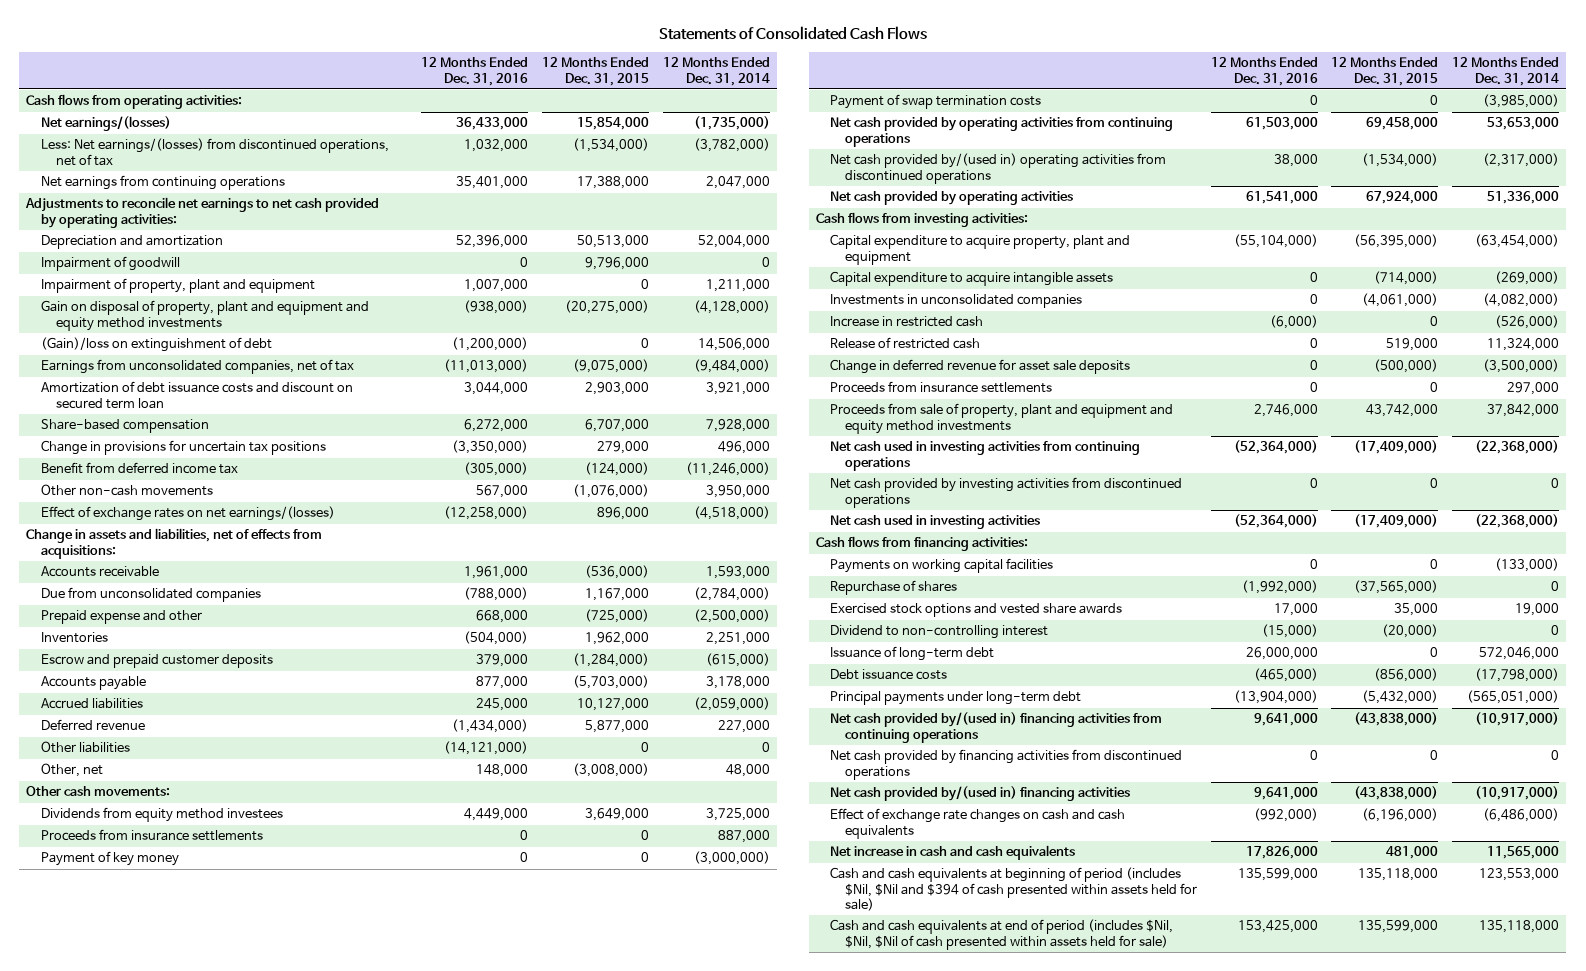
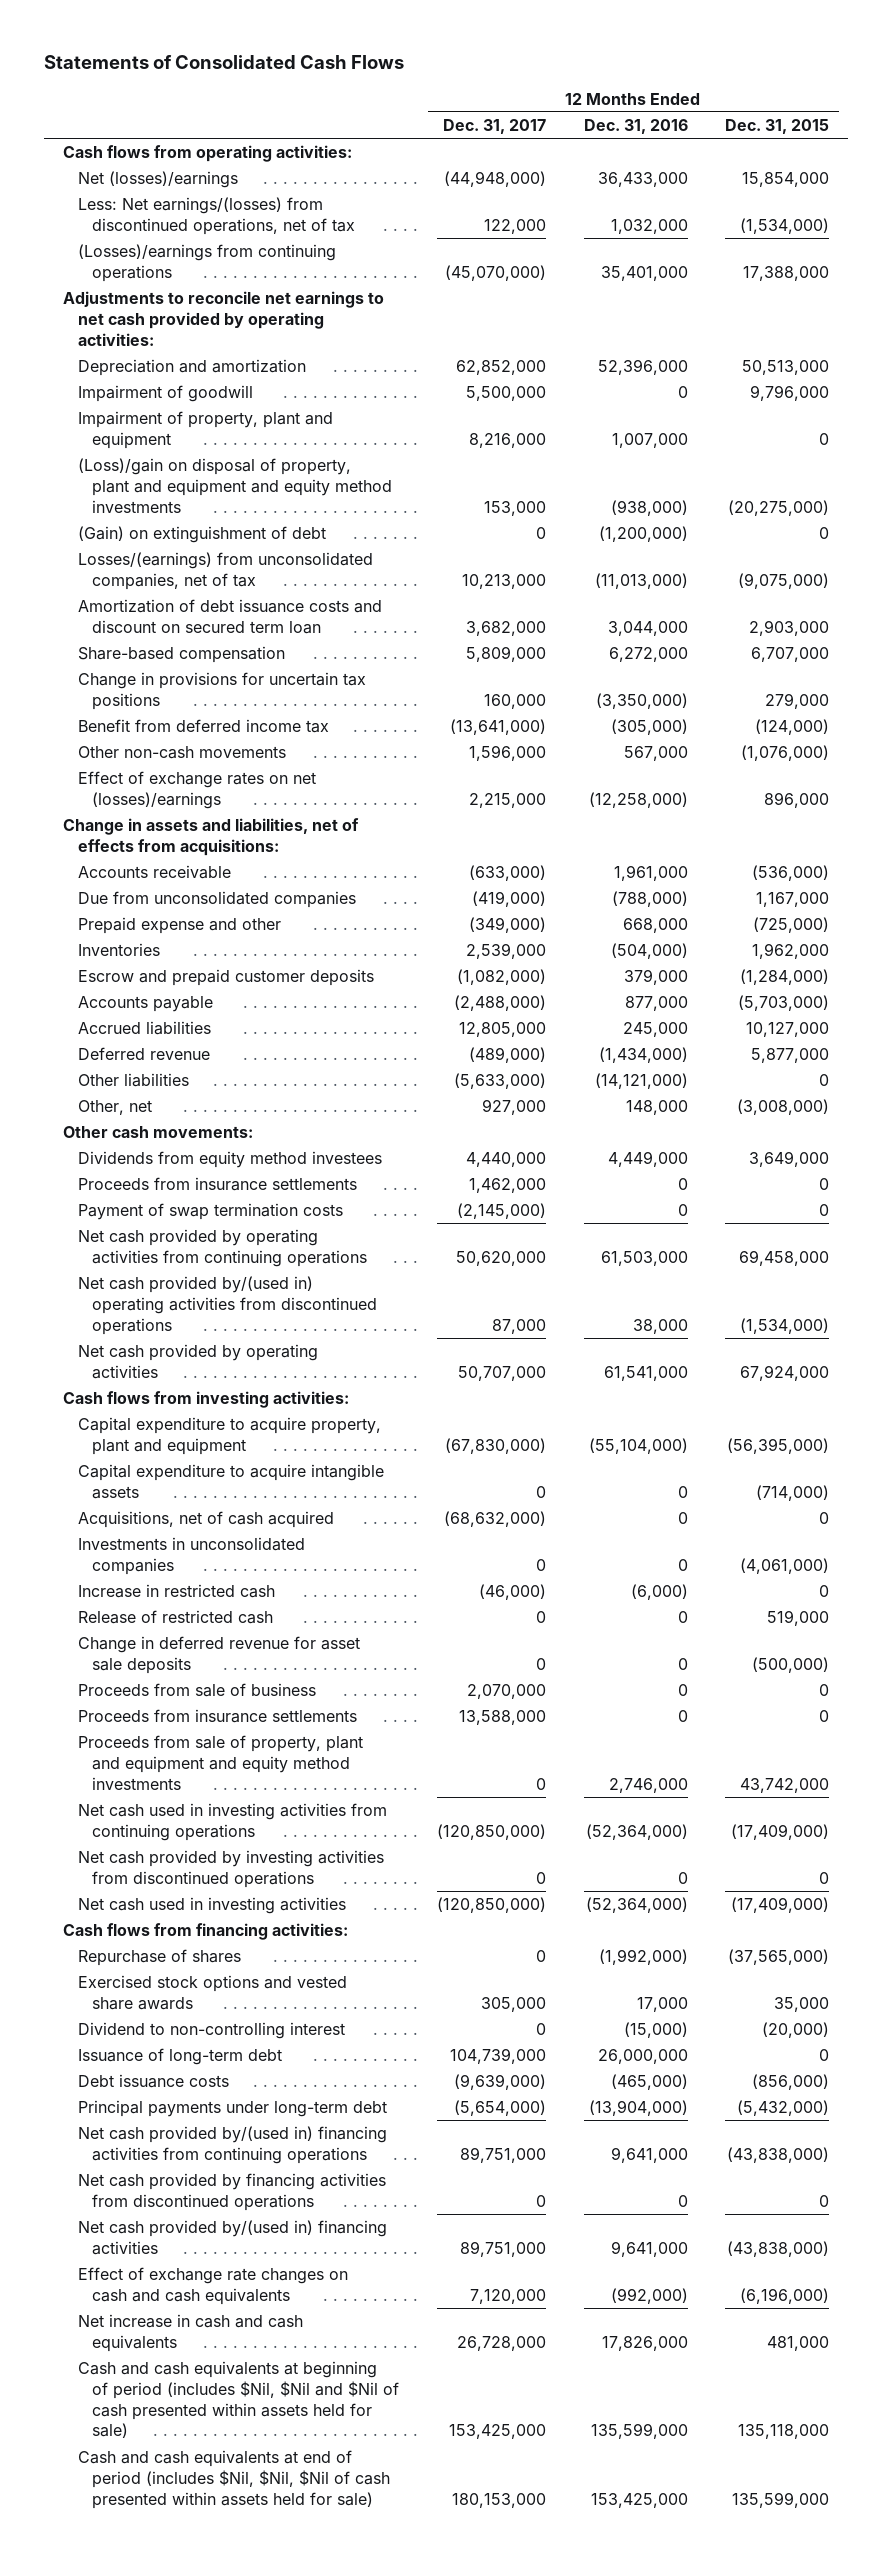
- | 12 Months Ended Dec. 31, 2016 | 12 Months Ended Dec. 31, 2015 | 12 Months Ended Dec. 31, 2014
+ | 12 Months Ended Dec. 31, 2017 | 12 Months Ended Dec. 31, 2016 | 12 Months Ended Dec. 31, 2015
- Net earnings/(losses) | 36,433,000 | 15,854,000 | (1,735,000)
+ Net (losses)/earnings | (44,948,000) | 36,433,000 | 15,854,000
- Net earnings from continuing operations | 35,401,000 | 17,388,000 | 2,047,000
+ (Losses)/earnings from continuing operations | (45,070,000) | 35,401,000 | 17,388,000
- Gain on disposal of property, plant and equipment and equity method investments | (938,000) | (20,275,000) | (4,128,000)
- (Gain)/loss on extinguishment of debt | (1,200,000) | 0 | 14,506,000
- Earnings from unconsolidated companies, net of tax | (11,013,000) | (9,075,000) | (9,484,000)
+ (Loss)/gain on disposal of property, plant and equipment and equity method investments | 153,000 | (938,000) | (20,275,000)
+ (Gain) on extinguishment of debt | 0 | (1,200,000) | 0
+ Losses/(earnings) from unconsolidated companies, net of tax | 10,213,000 | (11,013,000) | (9,075,000)
- Effect of exchange rates on net earnings/(losses) | (12,258,000) | 896,000 | (4,518,000)
+ Effect of exchange rates on net (losses)/earnings | 2,215,000 | (12,258,000) | 896,000
- Payment of key money | 0 | 0 | (3,000,000)
+ Acquisitions, net of cash acquired | (68,632,000) | 0 | 0
+ Proceeds from sale of business | 2,070,000 | 0 | 0
- Payments on working capital facilities | 0 | 0 | (133,000)
- Cash and cash equivalents at beginning of period (includes $Nil, $Nil and $394 of cash presented within assets held for sale) | 135,599,000 | 135,118,000 | 123,553,000
+ Cash and cash equivalents at beginning of period (includes $Nil, $Nil and $Nil of cash presented within assets held for sale) | 153,425,000 | 135,599,000 | 135,118,000

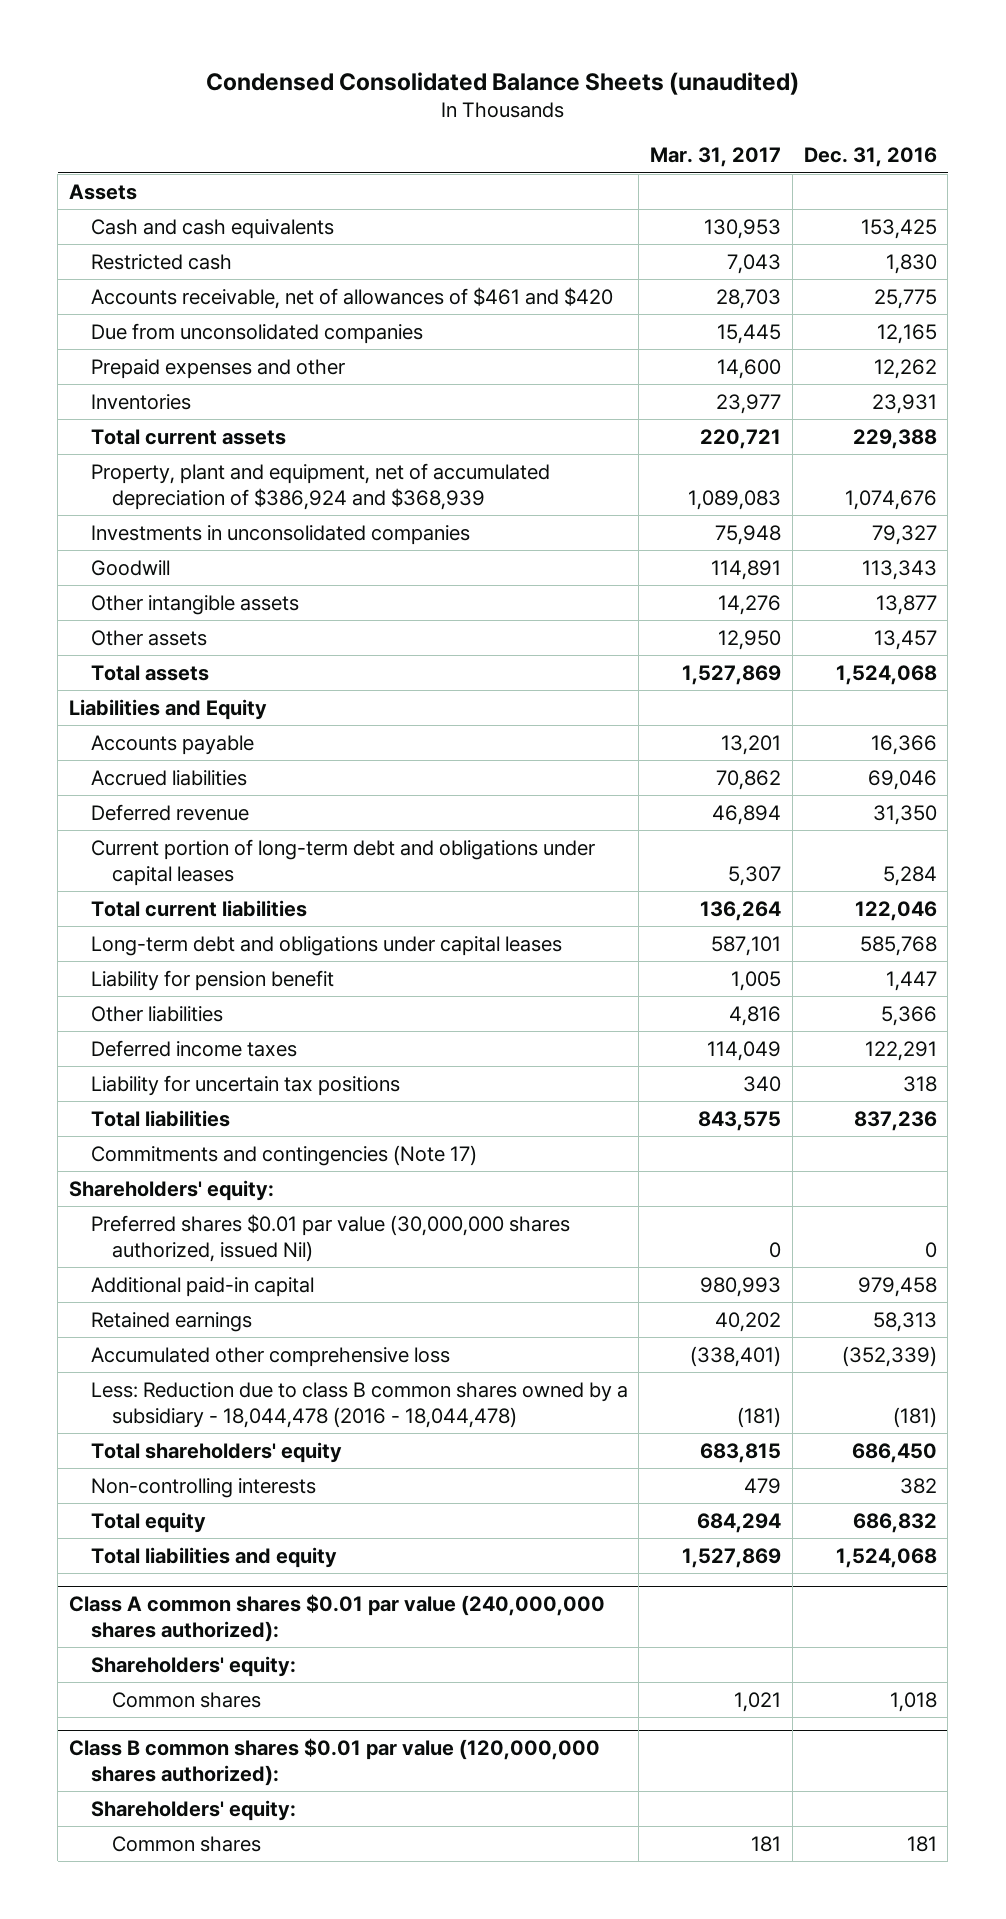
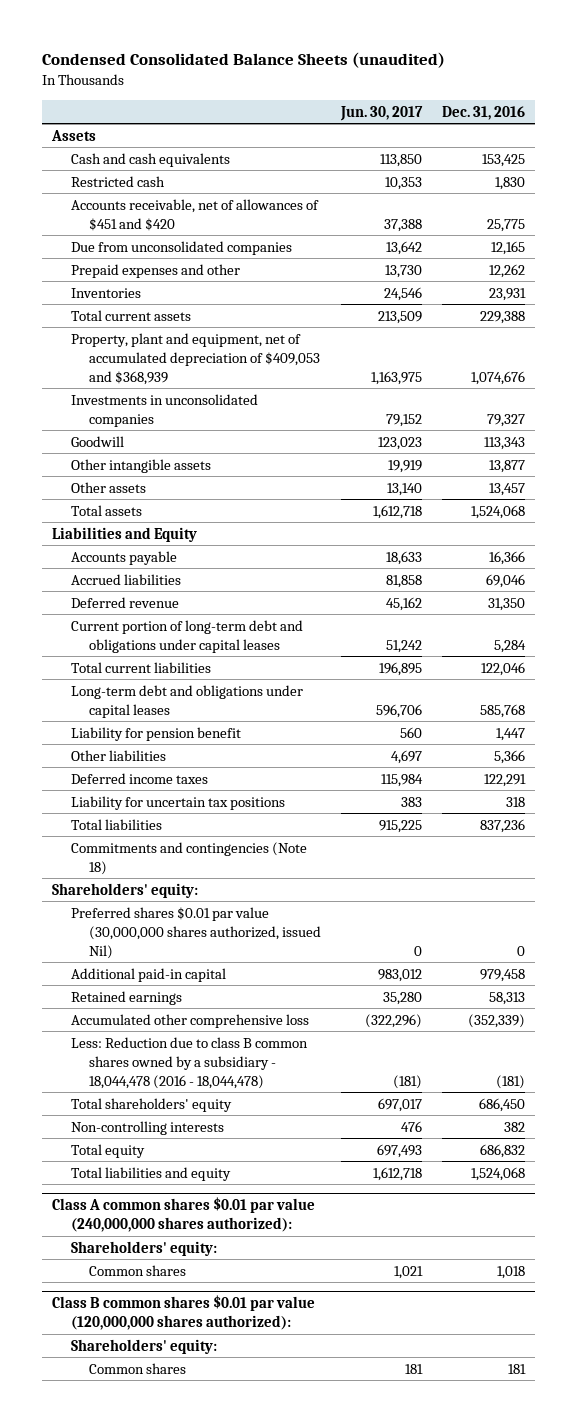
- | Mar. 31, 2017 | Dec. 31, 2016
+ | Jun. 30, 2017 | Dec. 31, 2016
- Accounts receivable, net of allowances of $461 and $420 | 28,703 | 25,775
+ Accounts receivable, net of allowances of $451 and $420 | 37,388 | 25,775
- Property, plant and equipment, net of accumulated depreciation of $386,924 and $368,939 | 1,089,083 | 1,074,676
+ Property, plant and equipment, net of accumulated depreciation of $409,053 and $368,939 | 1,163,975 | 1,074,676
- Commitments and contingencies (Note 17)
+ Commitments and contingencies (Note 18)

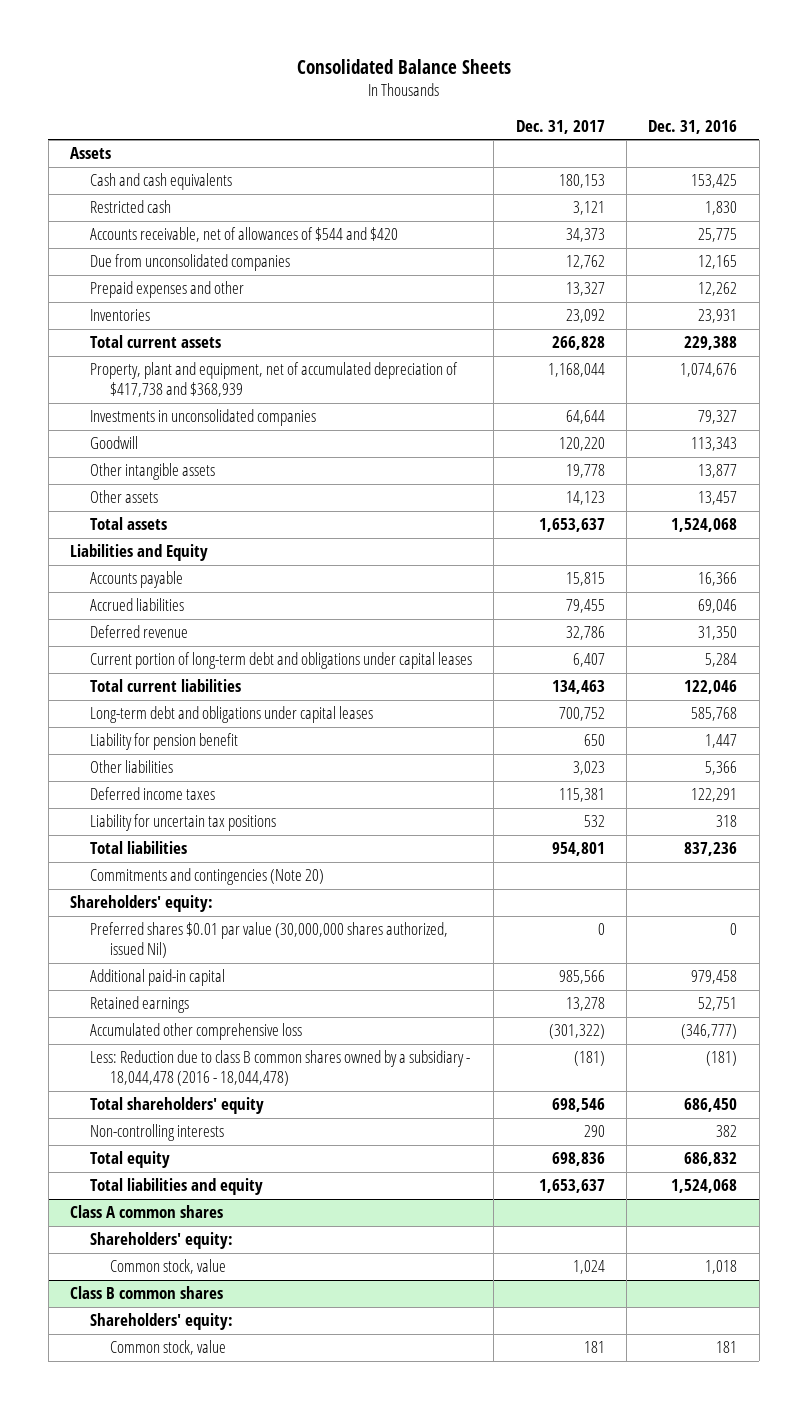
- Condensed Consolidated Balance Sheets (unaudited)
+ Consolidated Balance Sheets
- | Jun. 30, 2017 | Dec. 31, 2016
+ | Dec. 31, 2017 | Dec. 31, 2016
- Accounts receivable, net of allowances of $451 and $420 | 37,388 | 25,775
+ Accounts receivable, net of allowances of $544 and $420 | 34,373 | 25,775
- Property, plant and equipment, net of accumulated depreciation of $409,053 and $368,939 | 1,163,975 | 1,074,676
+ Property, plant and equipment, net of accumulated depreciation of $417,738 and $368,939 | 1,168,044 | 1,074,676
- Commitments and contingencies (Note 18)
+ Commitments and contingencies (Note 20)
- Retained earnings | 35,280 | 58,313
- Accumulated other comprehensive loss | (322,296) | (352,339)
+ Retained earnings | 13,278 | 52,751
+ Accumulated other comprehensive loss | (301,322) | (346,777)
- Class A common shares $0.01 par value (240,000,000 shares authorized):
+ Class A common shares
- Common shares | 1,021 | 1,018
- Class B common shares $0.01 par value (120,000,000 shares authorized):
+ Common stock, value | 1,024 | 1,018
+ Class B common shares
- Common shares | 181 | 181
+ Common stock, value | 181 | 181

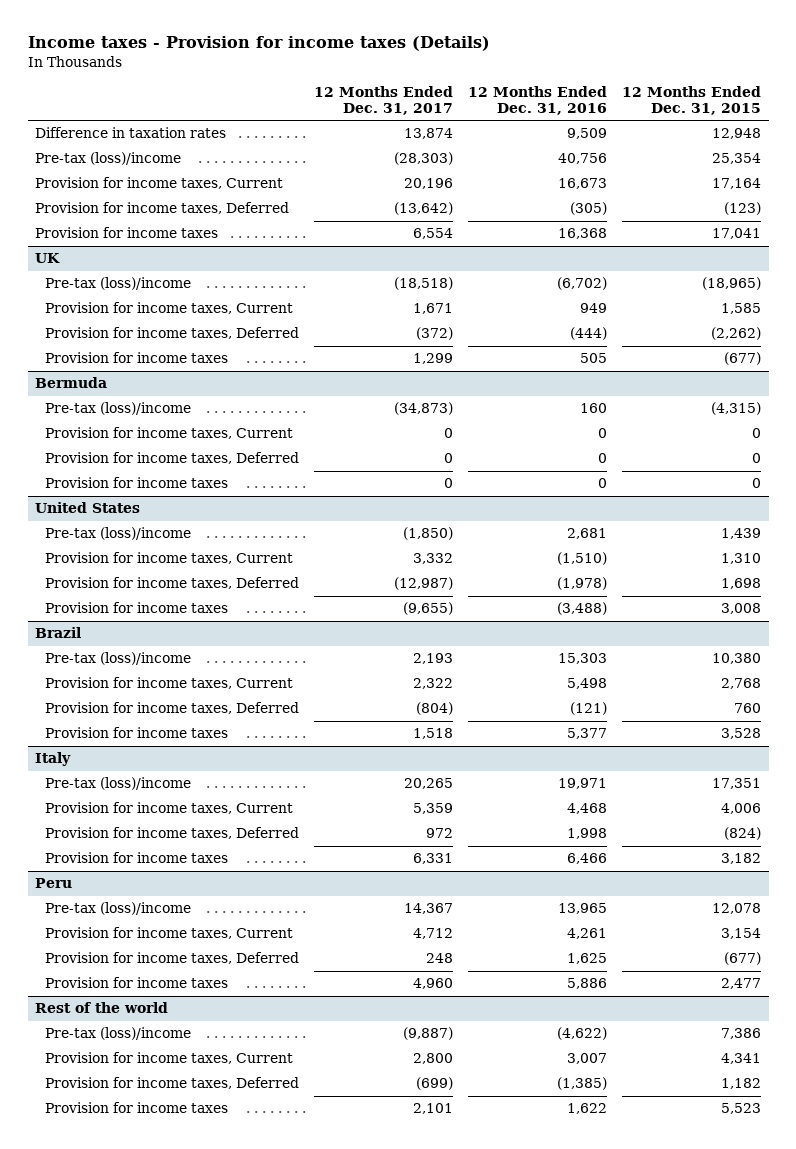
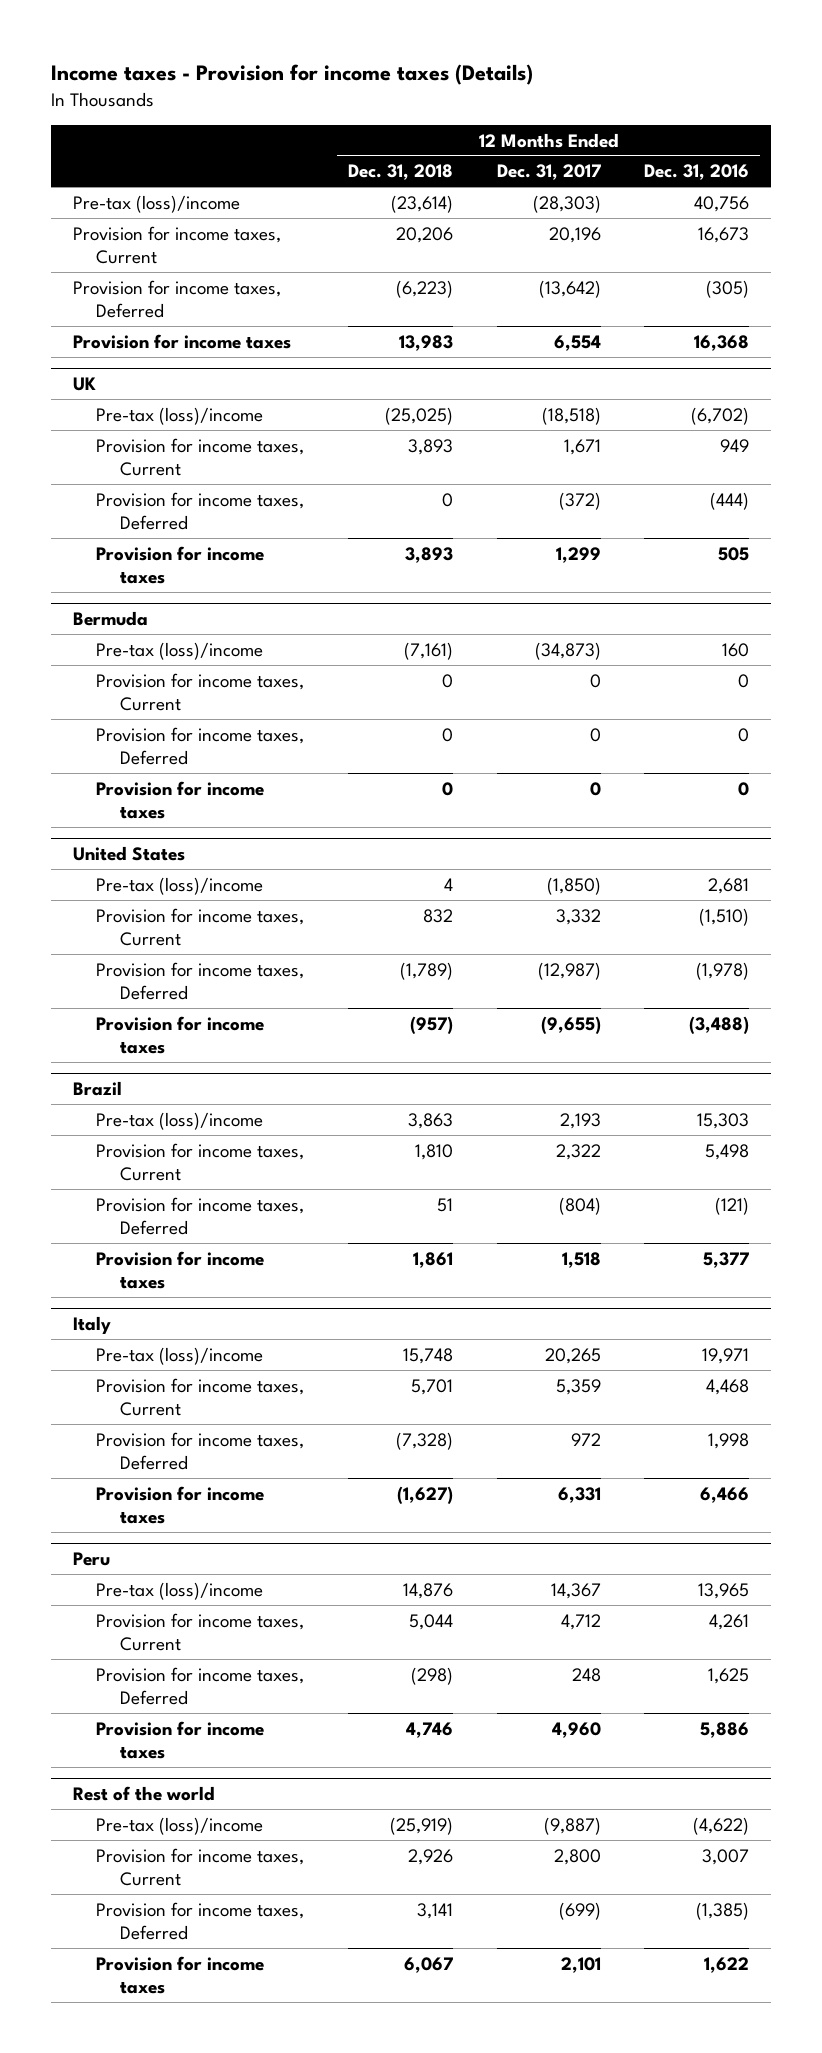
- | 12 Months Ended Dec. 31, 2017 | 12 Months Ended Dec. 31, 2016 | 12 Months Ended Dec. 31, 2015
+ | 12 Months Ended Dec. 31, 2018 | 12 Months Ended Dec. 31, 2017 | 12 Months Ended Dec. 31, 2016
- Difference in taxation rates | 13,874 | 9,509 | 12,948

